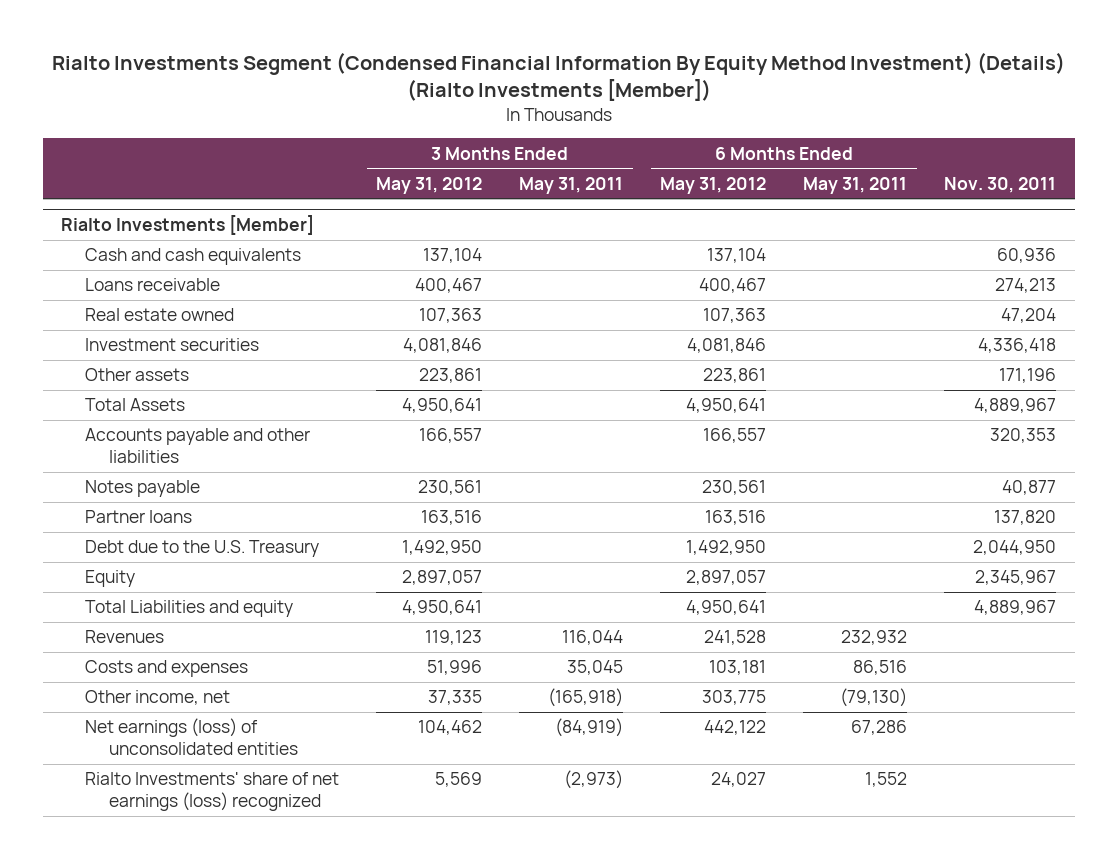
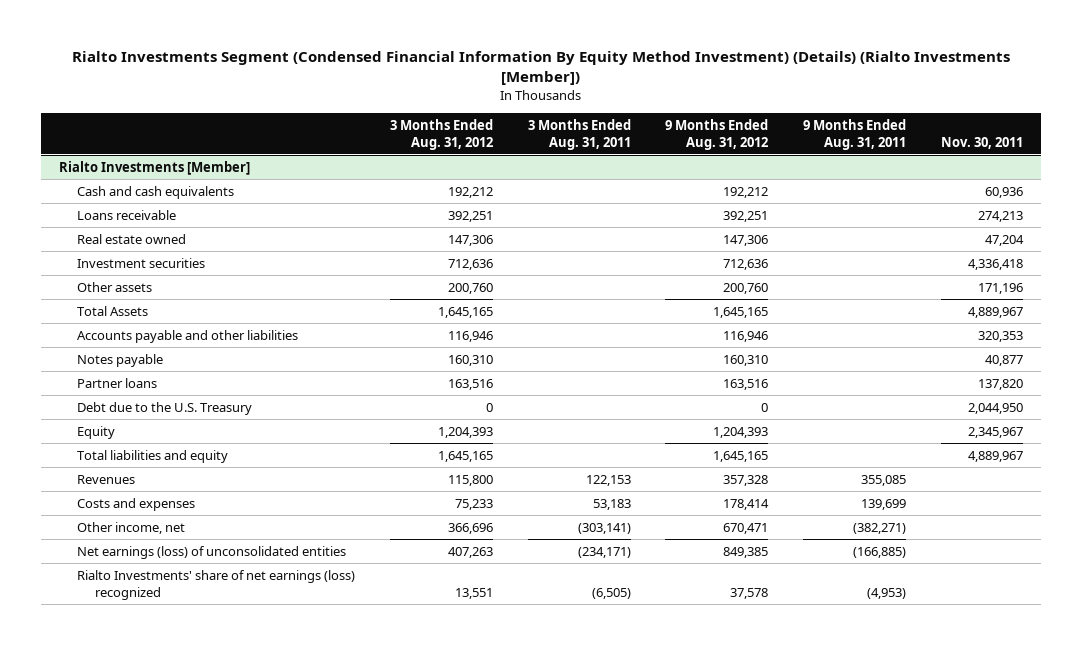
- | 3 Months Ended May 31, 2012 | 3 Months Ended May 31, 2011 | 6 Months Ended May 31, 2012 | 6 Months Ended May 31, 2011 | Nov. 30, 2011
+ | 3 Months Ended Aug. 31, 2012 | 3 Months Ended Aug. 31, 2011 | 9 Months Ended Aug. 31, 2012 | 9 Months Ended Aug. 31, 2011 | Nov. 30, 2011
@ Rialto Investments [Member]
- Total Liabilities and equity | 4,950,641 | | 4,950,641 | | 4,889,967
+ Total liabilities and equity | 1,645,165 | | 1,645,165 | | 4,889,967

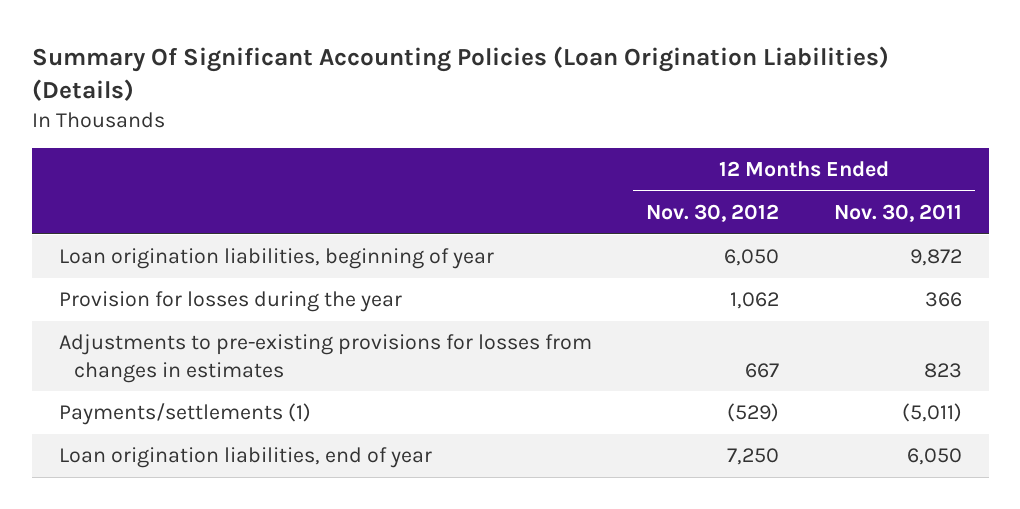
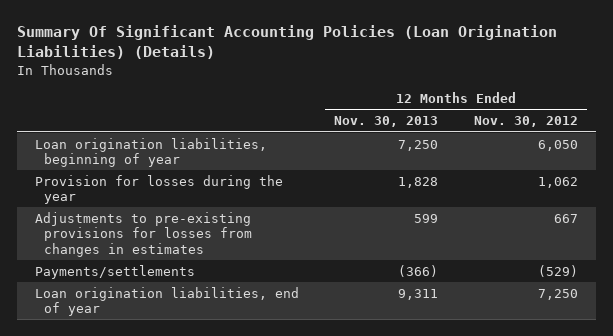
- | 12 Months Ended Nov. 30, 2012 | 12 Months Ended Nov. 30, 2011
+ | 12 Months Ended Nov. 30, 2013 | 12 Months Ended Nov. 30, 2012
- Payments/settlements (1) | (529) | (5,011)
+ Payments/settlements | (366) | (529)

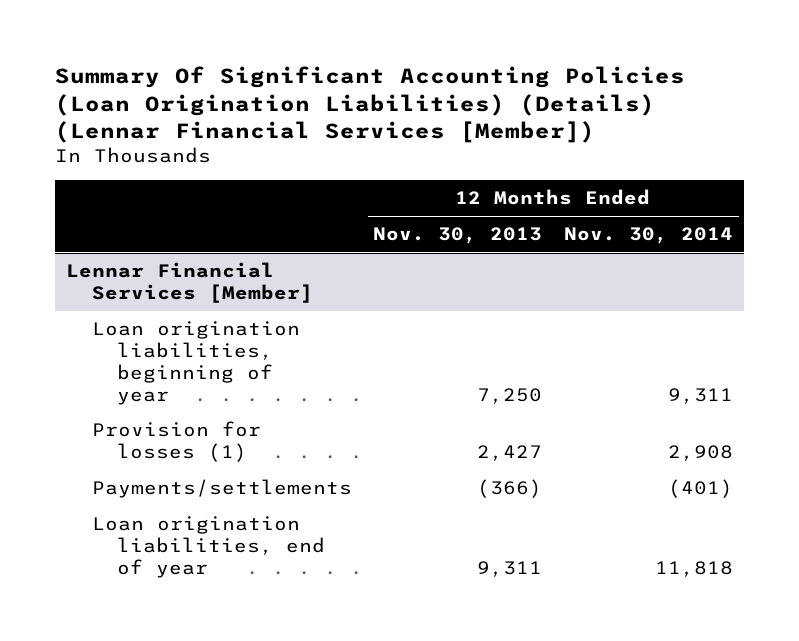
- Summary Of Significant Accounting Policies (Loan Origination Liabilities) (Details)
+ Summary Of Significant Accounting Policies (Loan Origination Liabilities) (Details) (Lennar Financial Services [Member])
- | 12 Months Ended Nov. 30, 2013 | 12 Months Ended Nov. 30, 2012
+ | 12 Months Ended Nov. 30, 2013 | 12 Months Ended Nov. 30, 2014
+ Lennar Financial Services [Member]
- Provision for losses during the year | 1,828 | 1,062
- Adjustments to pre-existing provisions for losses from changes in estimates | 599 | 667
+ Provision for losses (1) | 2,427 | 2,908

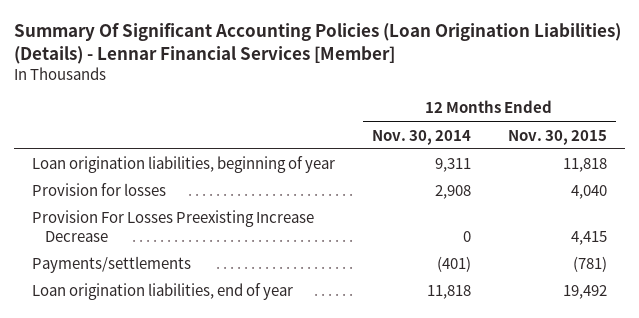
- Summary Of Significant Accounting Policies (Loan Origination Liabilities) (Details) (Lennar Financial Services [Member])
+ Summary Of Significant Accounting Policies (Loan Origination Liabilities) (Details) - Lennar Financial Services [Member]
- | 12 Months Ended Nov. 30, 2013 | 12 Months Ended Nov. 30, 2014
+ | 12 Months Ended Nov. 30, 2014 | 12 Months Ended Nov. 30, 2015
- Lennar Financial Services [Member]
- Provision for losses (1) | 2,427 | 2,908
+ Provision for losses | 2,908 | 4,040
+ Provision For Losses Preexisting Increase Decrease | 0 | 4,415

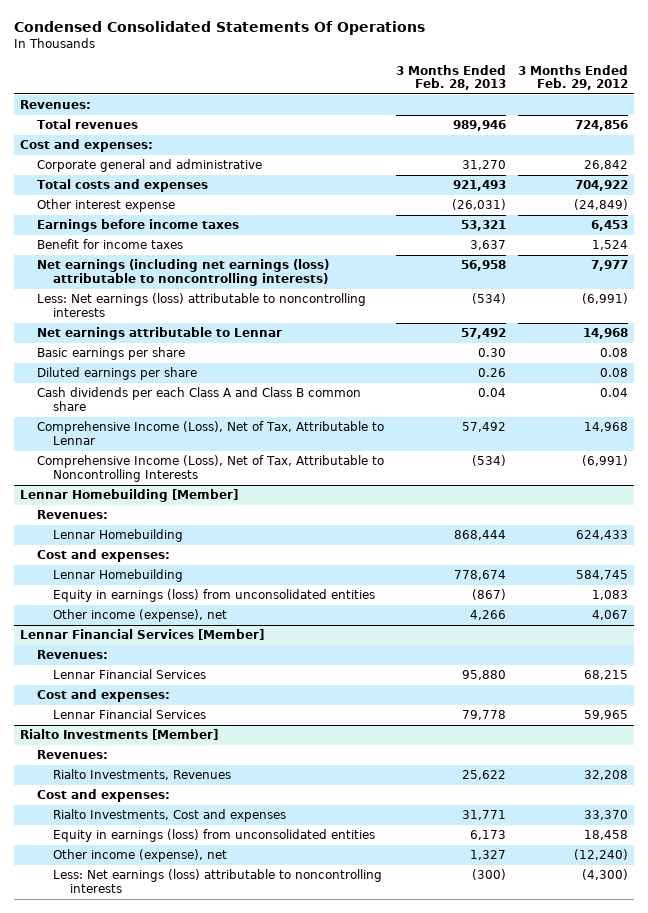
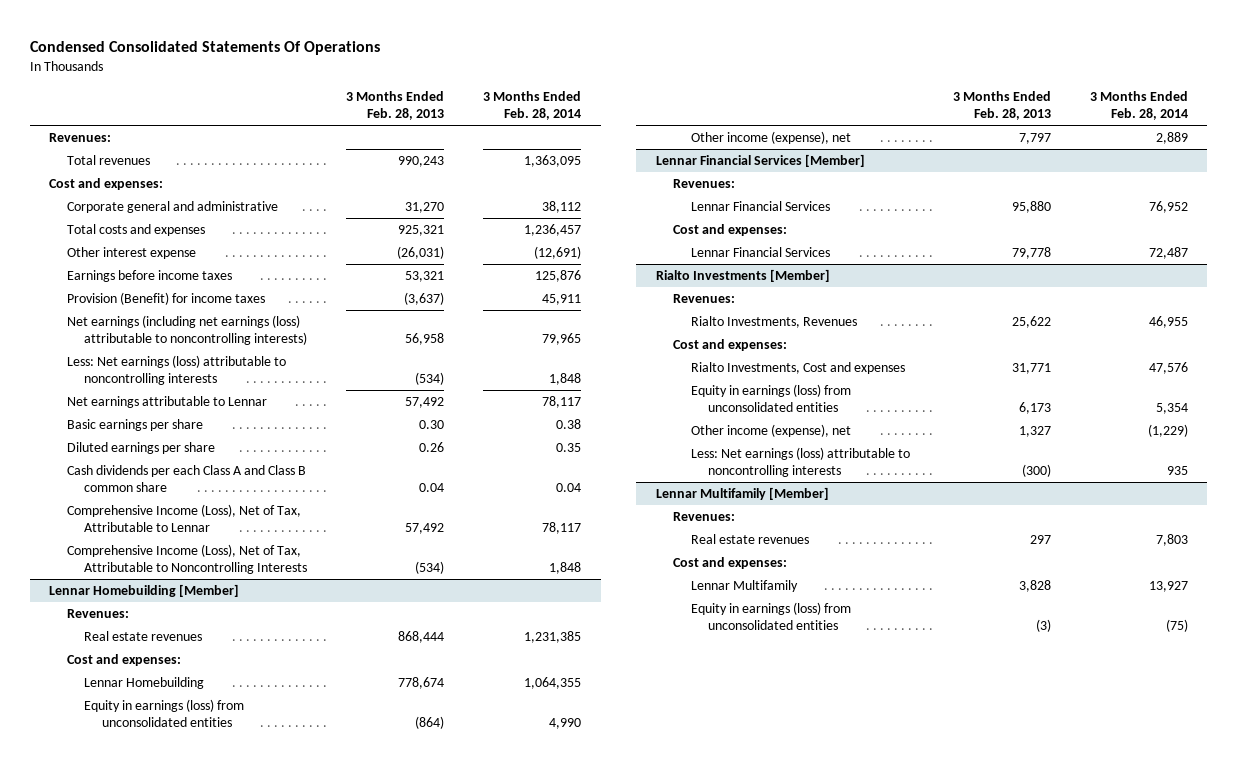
- | 3 Months Ended Feb. 28, 2013 | 3 Months Ended Feb. 29, 2012
+ | 3 Months Ended Feb. 28, 2013 | 3 Months Ended Feb. 28, 2014
- Total revenues | 989,946 | 724,856
+ Total revenues | 990,243 | 1,363,095
- Total costs and expenses | 921,493 | 704,922
+ Total costs and expenses | 925,321 | 1,236,457
- Benefit for income taxes | 3,637 | 1,524
+ Provision (Benefit) for income taxes | (3,637) | 45,911
@ Lennar Homebuilding [Member]
- Lennar Homebuilding | 868,444 | 624,433
+ Real estate revenues | 868,444 | 1,231,385
- Equity in earnings (loss) from unconsolidated entities | (867) | 1,083
- Other income (expense), net | 4,266 | 4,067
+ Equity in earnings (loss) from unconsolidated entities | (864) | 4,990
+ Other income (expense), net | 7,797 | 2,889
+ Lennar Multifamily [Member]
+ Revenues:
+ Real estate revenues | 297 | 7,803
+ Cost and expenses:
+ Lennar Multifamily | 3,828 | 13,927
+ Equity in earnings (loss) from unconsolidated entities | (3) | (75)

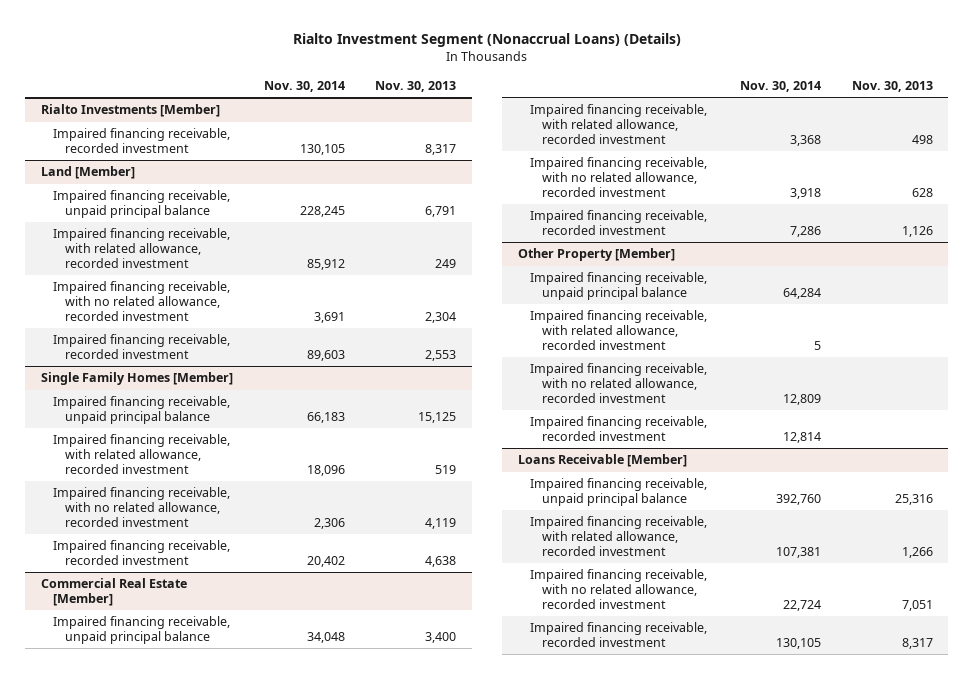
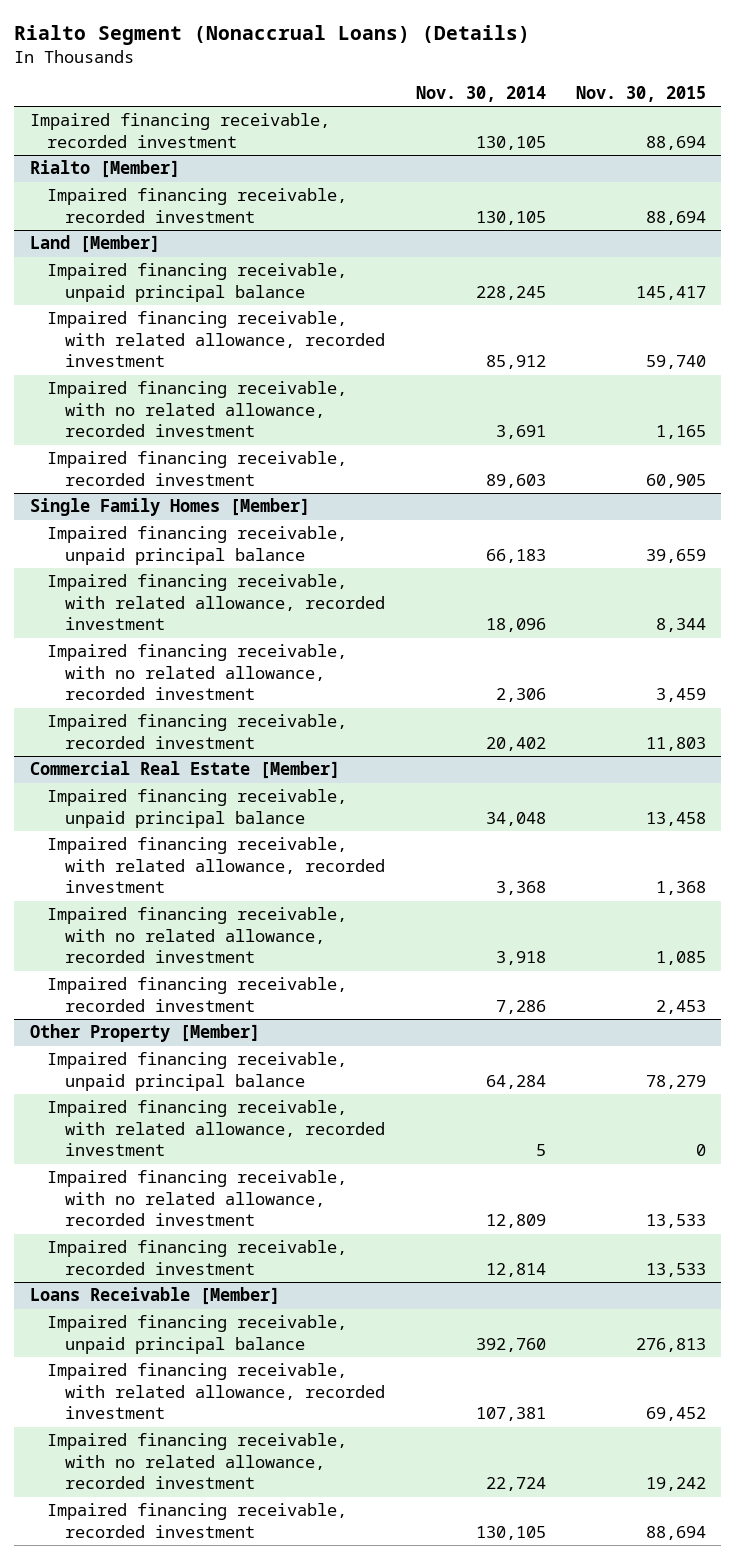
- Rialto Investment Segment (Nonaccrual Loans) (Details)
+ Rialto Segment (Nonaccrual Loans) (Details)
- | Nov. 30, 2014 | Nov. 30, 2013
+ | Nov. 30, 2014 | Nov. 30, 2015
- Rialto Investments [Member]
+ Rialto [Member]
+ Impaired financing receivable, recorded investment | 130,105 | 88,694

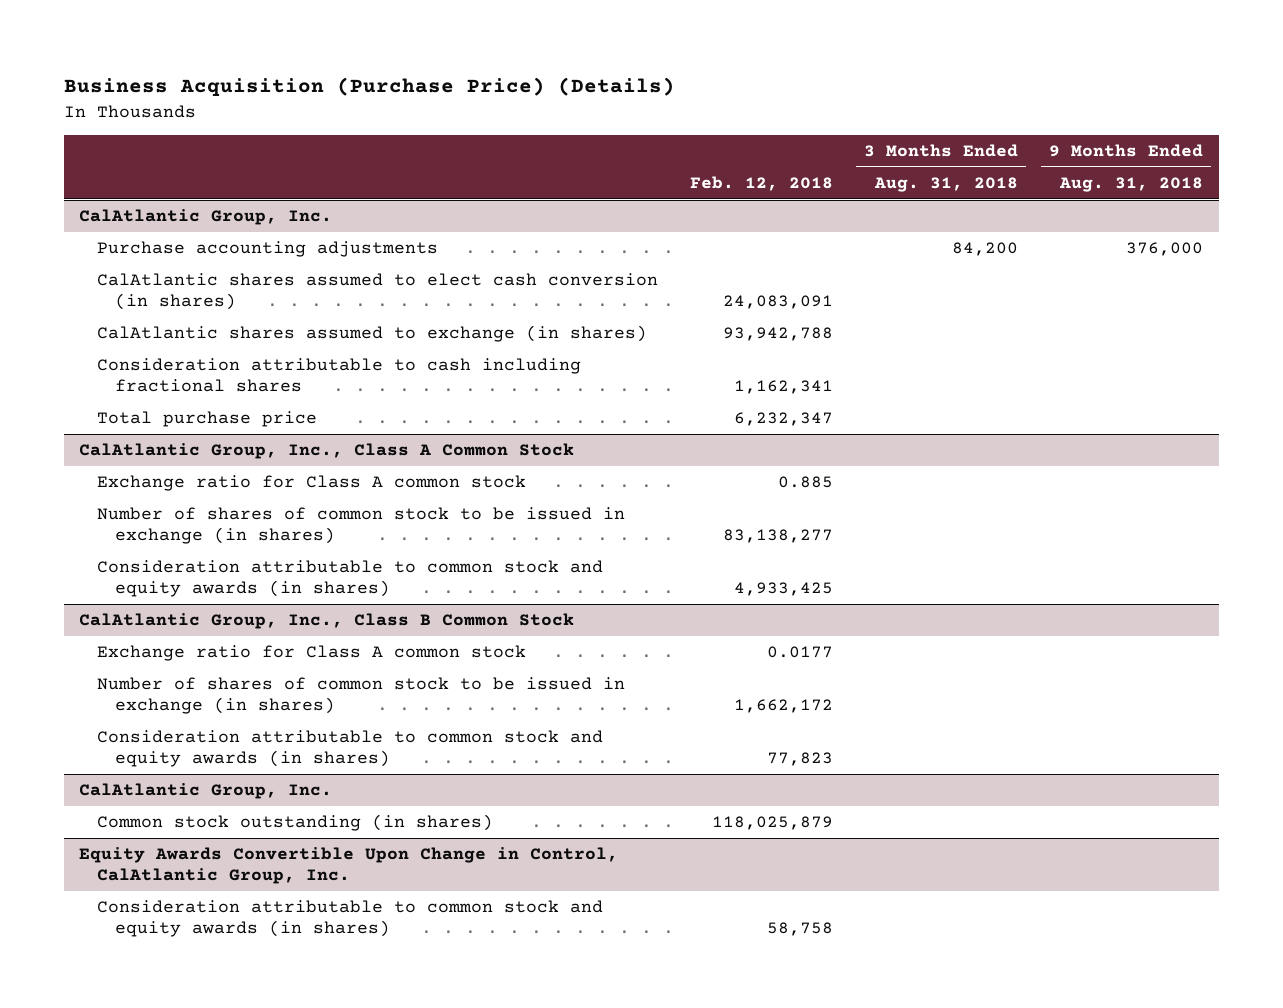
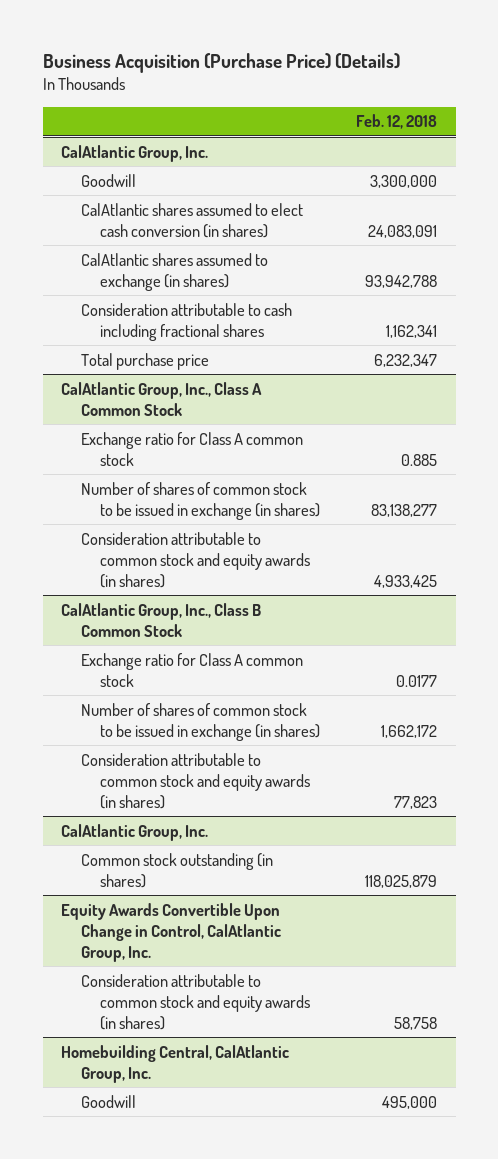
- | Feb. 12, 2018 | 3 Months Ended Aug. 31, 2018 | 9 Months Ended Aug. 31, 2018
+ | Feb. 12, 2018
@ CalAtlantic Group, Inc.
- Purchase accounting adjustments | | 84,200 | 376,000
+ Goodwill | 3,300,000
+ Homebuilding Central, CalAtlantic Group, Inc.
+ Goodwill | 495,000

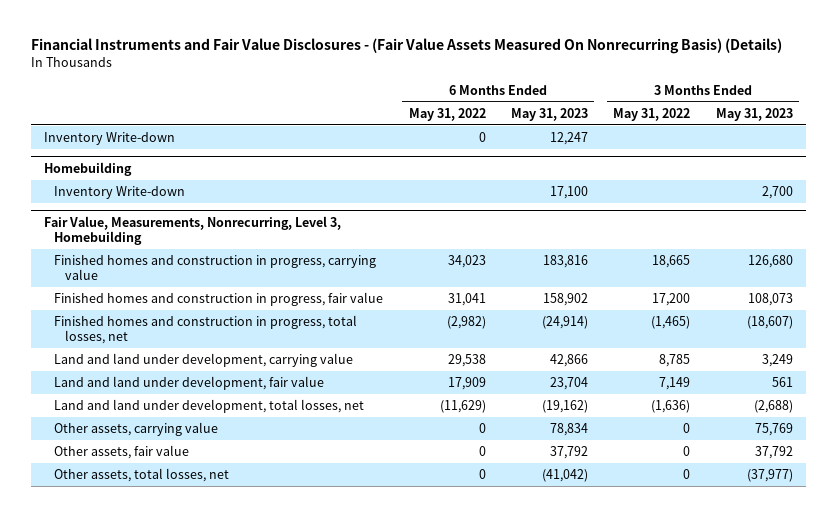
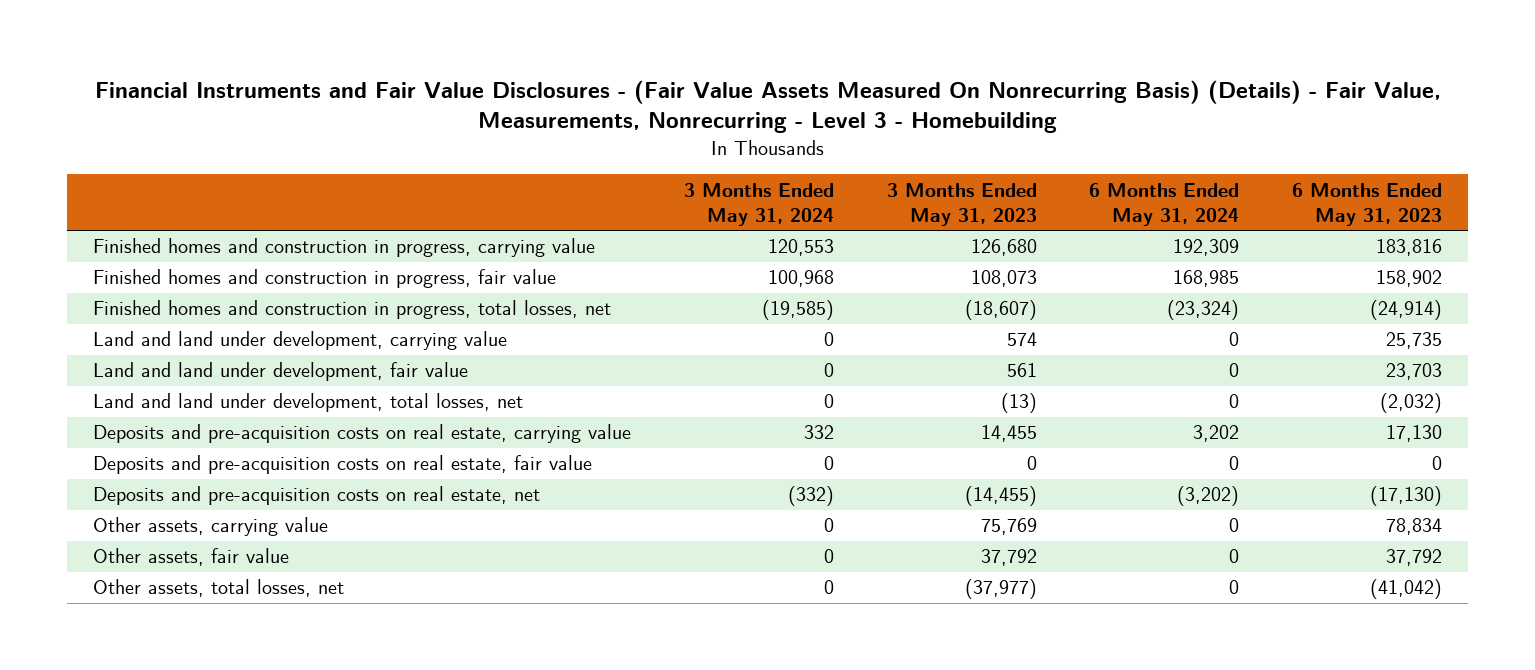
- Financial Instruments and Fair Value Disclosures - (Fair Value Assets Measured On Nonrecurring Basis) (Details)
+ Financial Instruments and Fair Value Disclosures - (Fair Value Assets Measured On Nonrecurring Basis) (Details) - Fair Value, Measurements, Nonrecurring - Level 3 - Homebuilding
- | 6 Months Ended May 31, 2022 | 6 Months Ended May 31, 2023 | 3 Months Ended May 31, 2022 | 3 Months Ended May 31, 2023
+ | 3 Months Ended May 31, 2024 | 3 Months Ended May 31, 2023 | 6 Months Ended May 31, 2024 | 6 Months Ended May 31, 2023
- Inventory Write-down | 0 | 12,247 | |
- Homebuilding
- Inventory Write-down | | 17,100 | | 2,700
- Fair Value, Measurements, Nonrecurring, Level 3, Homebuilding
- Land and land under development, carrying value | 29,538 | 42,866 | 8,785 | 3,249
- Land and land under development, fair value | 17,909 | 23,704 | 7,149 | 561
- Land and land under development, total losses, net | (11,629) | (19,162) | (1,636) | (2,688)
+ Land and land under development, carrying value | 0 | 574 | 0 | 25,735
+ Land and land under development, fair value | 0 | 561 | 0 | 23,703
+ Land and land under development, total losses, net | 0 | (13) | 0 | (2,032)
+ Deposits and pre-acquisition costs on real estate, carrying value | 332 | 14,455 | 3,202 | 17,130
+ Deposits and pre-acquisition costs on real estate, fair value | 0 | 0 | 0 | 0
+ Deposits and pre-acquisition costs on real estate, net | (332) | (14,455) | (3,202) | (17,130)

